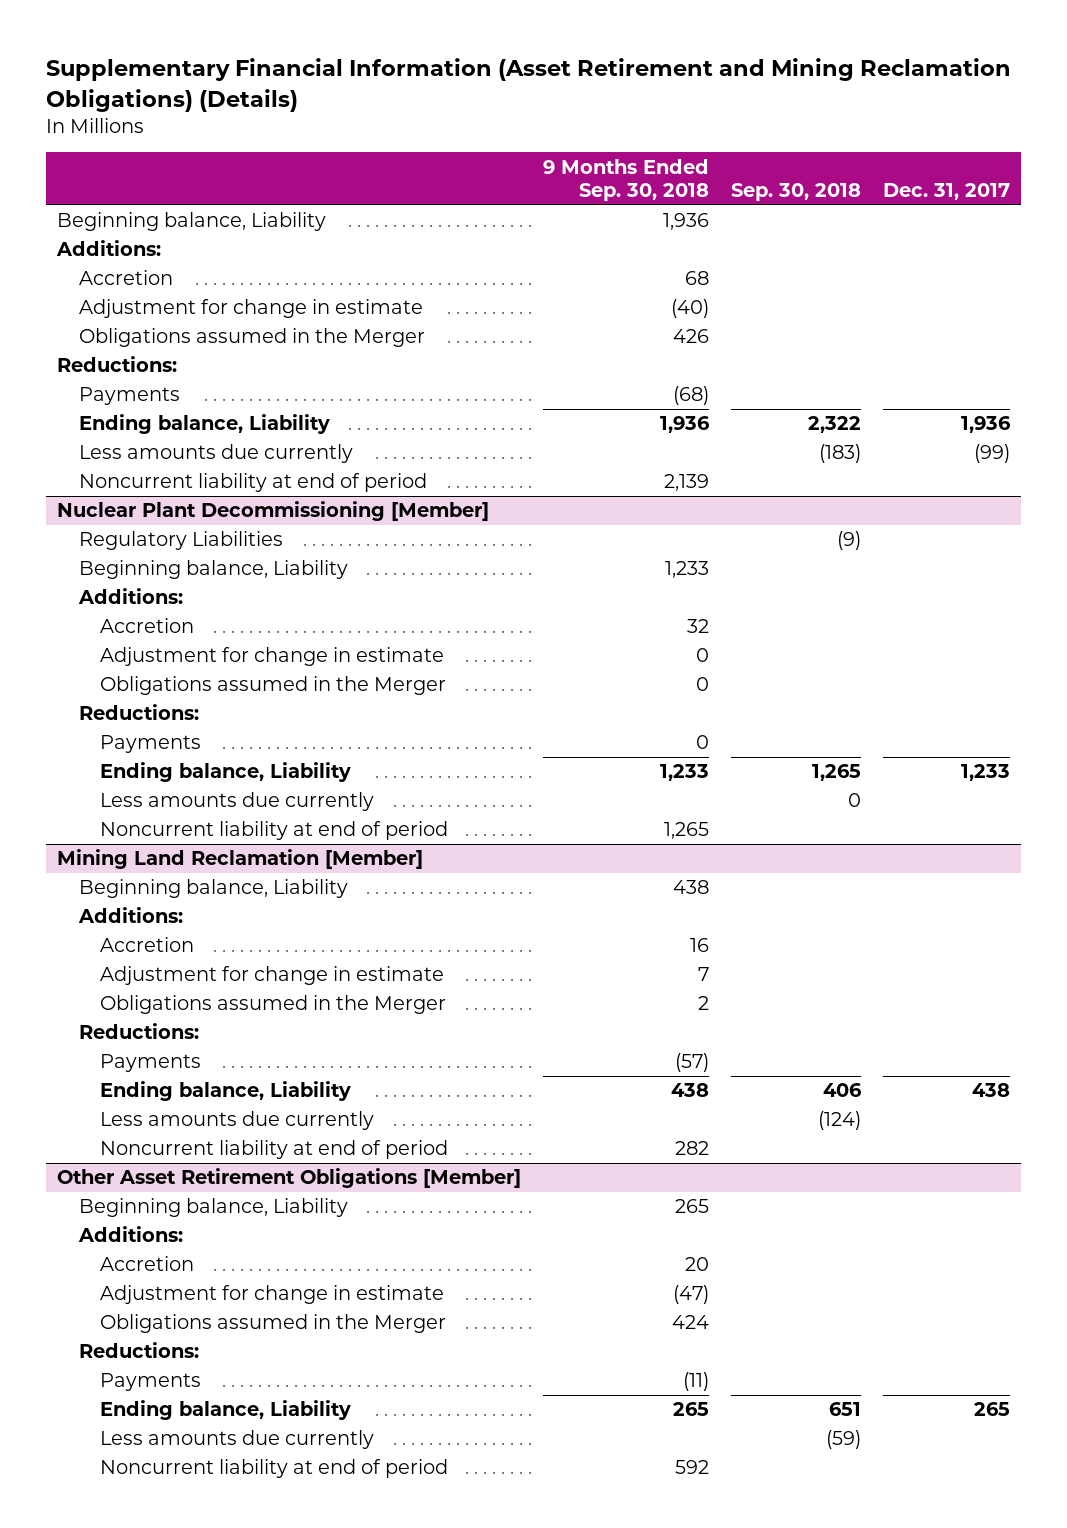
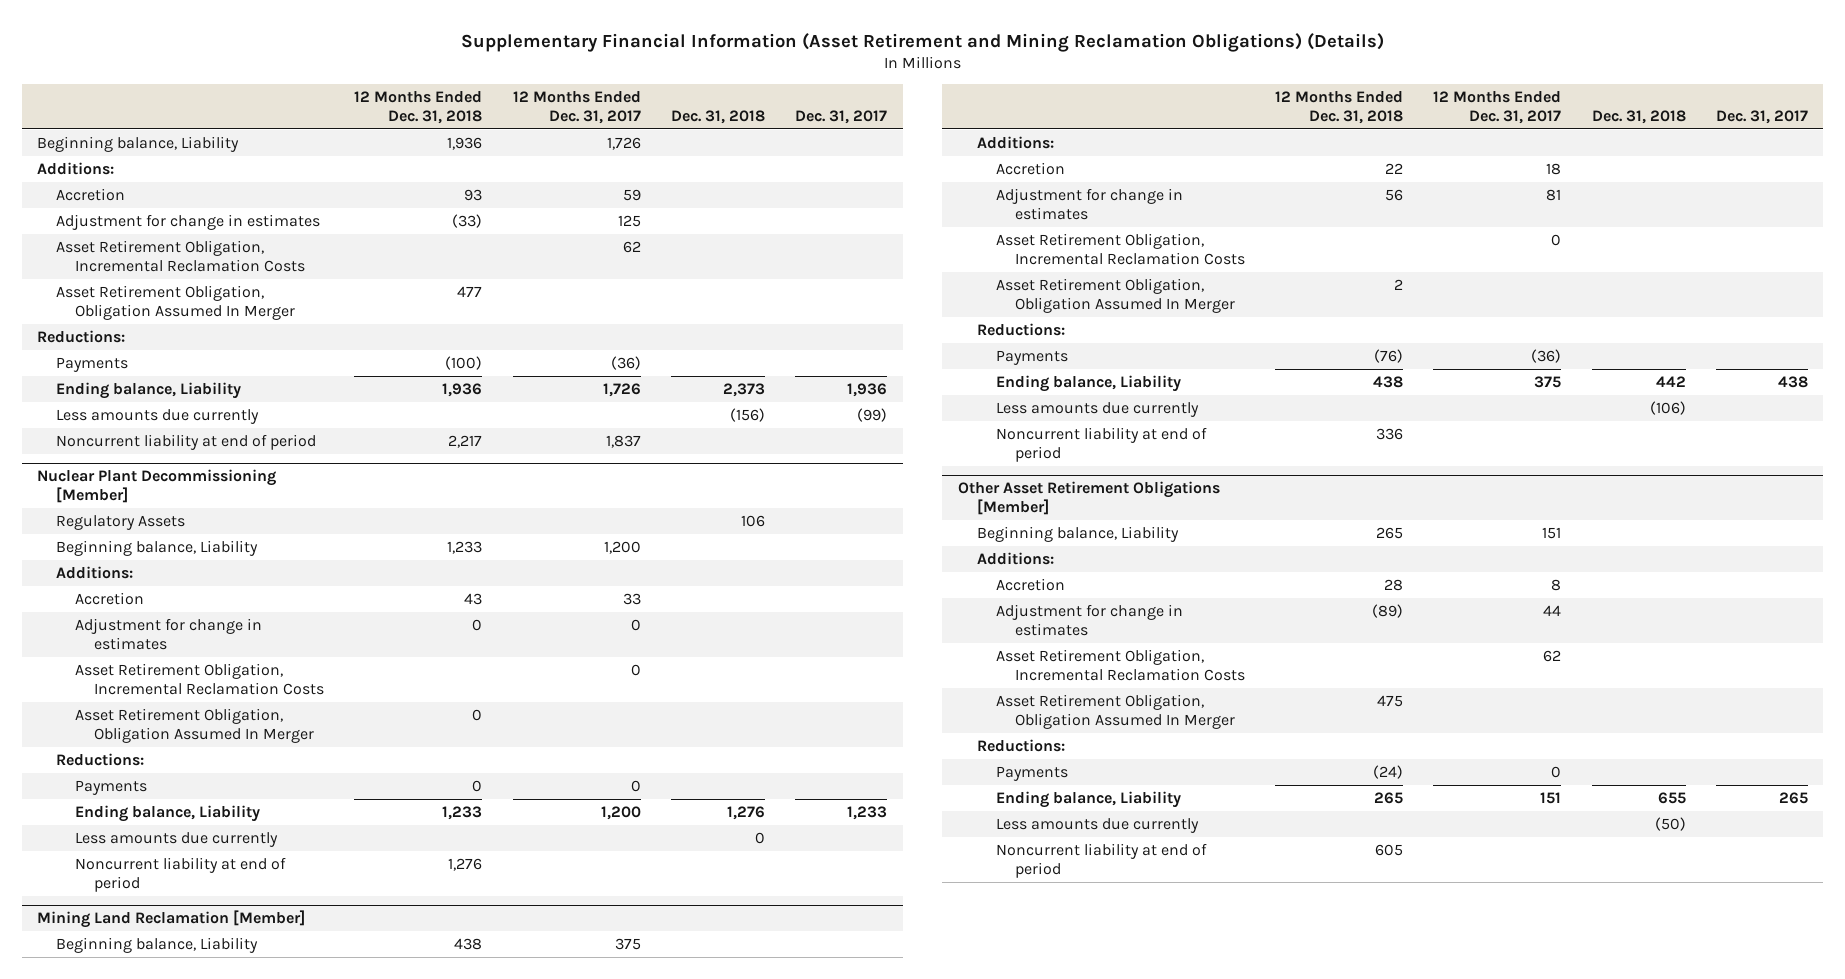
- | 9 Months Ended Sep. 30, 2018 | Sep. 30, 2018 | Dec. 31, 2017
+ | 12 Months Ended Dec. 31, 2018 | 12 Months Ended Dec. 31, 2017 | Dec. 31, 2018 | Dec. 31, 2017
- Adjustment for change in estimate | (40) | |
- Obligations assumed in the Merger | 426 | |
+ Adjustment for change in estimates | (33) | 125 | |
+ Asset Retirement Obligation, Incremental Reclamation Costs | | 62 | |
+ Asset Retirement Obligation, Obligation Assumed In Merger | 477 | | |
@ Nuclear Plant Decommissioning [Member]
- Regulatory Liabilities | | (9) |
+ Regulatory Assets | | | 106 |
- Adjustment for change in estimate | 0 | |
- Obligations assumed in the Merger | 0 | |
+ Adjustment for change in estimates | 0 | 0 | |
+ Asset Retirement Obligation, Incremental Reclamation Costs | | 0 | |
+ Asset Retirement Obligation, Obligation Assumed In Merger | 0 | | |
@ Mining Land Reclamation [Member]
- Adjustment for change in estimate | 7 | |
- Obligations assumed in the Merger | 2 | |
+ Adjustment for change in estimates | 56 | 81 | |
+ Asset Retirement Obligation, Incremental Reclamation Costs | | 0 | |
+ Asset Retirement Obligation, Obligation Assumed In Merger | 2 | | |
@ Other Asset Retirement Obligations [Member]
- Adjustment for change in estimate | (47) | |
- Obligations assumed in the Merger | 424 | |
+ Adjustment for change in estimates | (89) | 44 | |
+ Asset Retirement Obligation, Incremental Reclamation Costs | | 62 | |
+ Asset Retirement Obligation, Obligation Assumed In Merger | 475 | | |

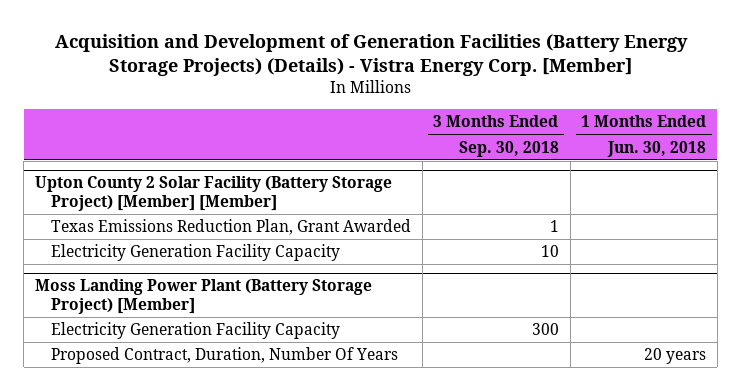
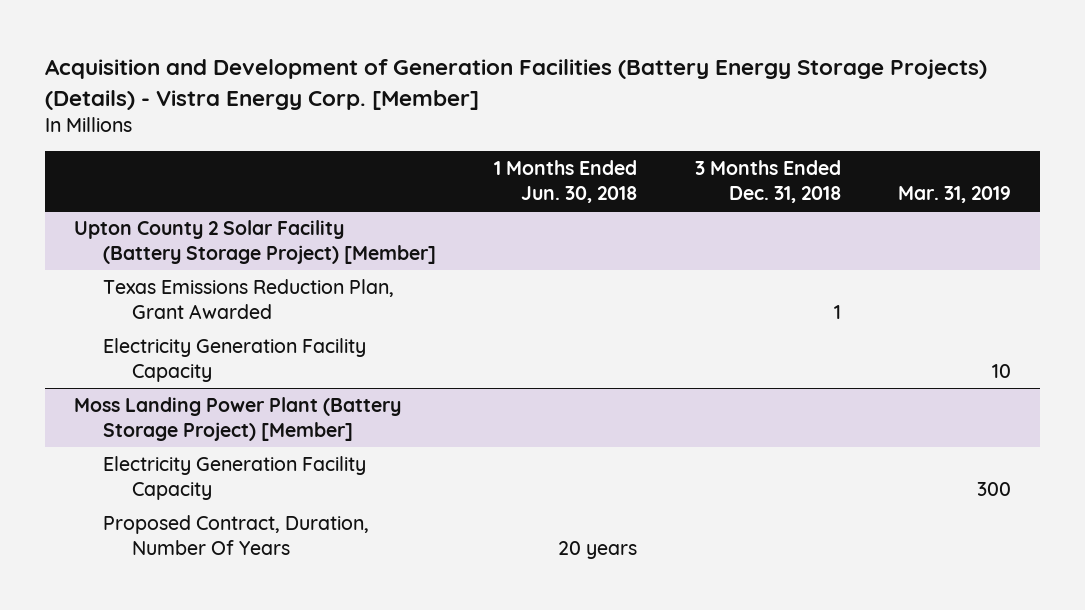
- | 3 Months Ended Sep. 30, 2018 | 1 Months Ended Jun. 30, 2018
+ | 1 Months Ended Jun. 30, 2018 | 3 Months Ended Dec. 31, 2018 | Mar. 31, 2019
- Upton County 2 Solar Facility (Battery Storage Project) [Member] [Member]
+ Upton County 2 Solar Facility (Battery Storage Project) [Member]

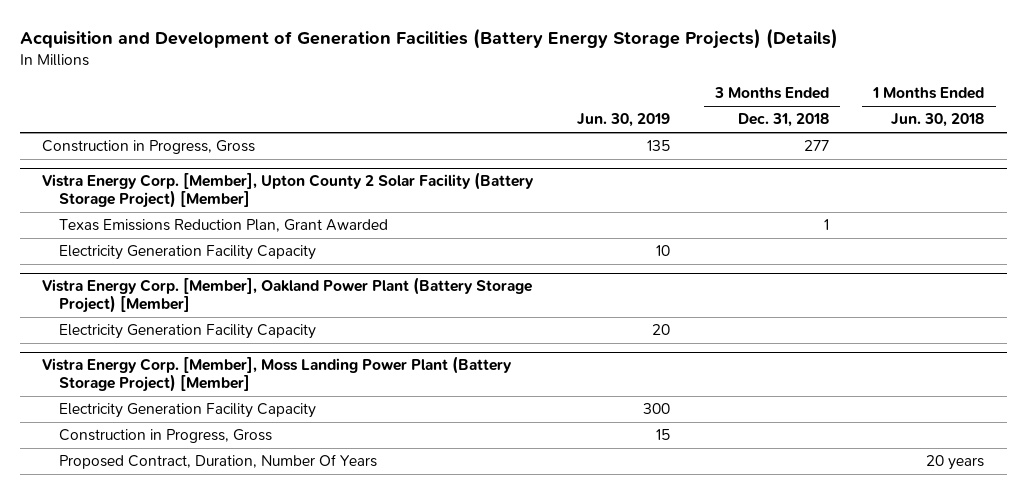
- Acquisition and Development of Generation Facilities (Battery Energy Storage Projects) (Details) - Vistra Energy Corp. [Member]
+ Acquisition and Development of Generation Facilities (Battery Energy Storage Projects) (Details)
- | 1 Months Ended Jun. 30, 2018 | 3 Months Ended Dec. 31, 2018 | Mar. 31, 2019
+ | Jun. 30, 2019 | 3 Months Ended Dec. 31, 2018 | 1 Months Ended Jun. 30, 2018
- Upton County 2 Solar Facility (Battery Storage Project) [Member]
+ Construction in Progress, Gross | 135 | 277 |
+ Vistra Energy Corp. [Member], Upton County 2 Solar Facility (Battery Storage Project) [Member]
- Moss Landing Power Plant (Battery Storage Project) [Member]
+ Vistra Energy Corp. [Member], Oakland Power Plant (Battery Storage Project) [Member]
+ Electricity Generation Facility Capacity | 20 | |
+ Vistra Energy Corp. [Member], Moss Landing Power Plant (Battery Storage Project) [Member]
+ Construction in Progress, Gross | 15 | |

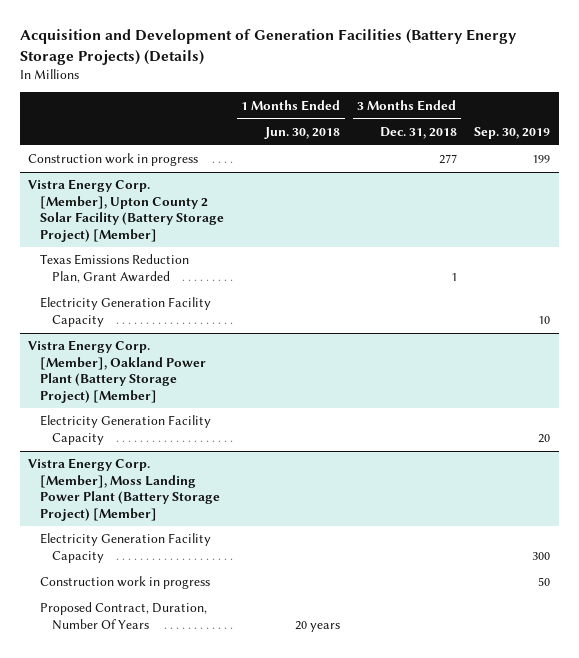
- | Jun. 30, 2019 | 3 Months Ended Dec. 31, 2018 | 1 Months Ended Jun. 30, 2018
+ | 1 Months Ended Jun. 30, 2018 | 3 Months Ended Dec. 31, 2018 | Sep. 30, 2019
- Construction in Progress, Gross | 135 | 277 |
+ Construction work in progress | | 277 | 199
@ Vistra Energy Corp. [Member], Moss Landing Power Plant (Battery Storage Project) [Member]
- Construction in Progress, Gross | 15 | |
+ Construction work in progress | | | 50

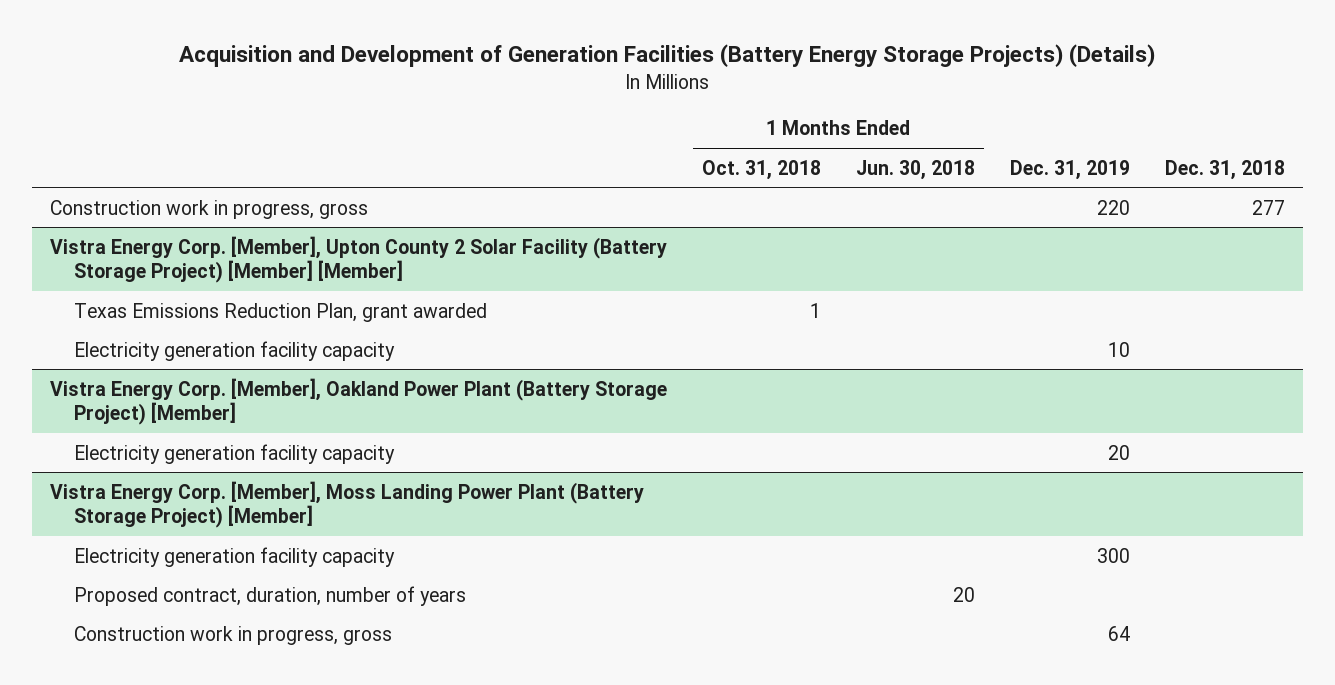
- | 1 Months Ended Jun. 30, 2018 | 3 Months Ended Dec. 31, 2018 | Sep. 30, 2019
+ | 1 Months Ended Oct. 31, 2018 | 1 Months Ended Jun. 30, 2018 | Dec. 31, 2019 | Dec. 31, 2018
- Construction work in progress | | 277 | 199
- Vistra Energy Corp. [Member], Upton County 2 Solar Facility (Battery Storage Project) [Member]
- Texas Emissions Reduction Plan, Grant Awarded | | 1 |
- Electricity Generation Facility Capacity | | | 10
+ Construction work in progress, gross | | | 220 | 277
+ Vistra Energy Corp. [Member], Upton County 2 Solar Facility (Battery Storage Project) [Member] [Member]
+ Texas Emissions Reduction Plan, grant awarded | 1 | | |
+ Electricity generation facility capacity | | | 10 |
@ Vistra Energy Corp. [Member], Oakland Power Plant (Battery Storage Project) [Member]
- Electricity Generation Facility Capacity | | | 20
+ Electricity generation facility capacity | | | 20 |
@ Vistra Energy Corp. [Member], Moss Landing Power Plant (Battery Storage Project) [Member]
- Electricity Generation Facility Capacity | | | 300
- Construction work in progress | | | 50
- Proposed Contract, Duration, Number Of Years | 20 years | |
+ Electricity generation facility capacity | | | 300 |
+ Proposed contract, duration, number of years | | 20 | |
+ Construction work in progress, gross | | | 64 |

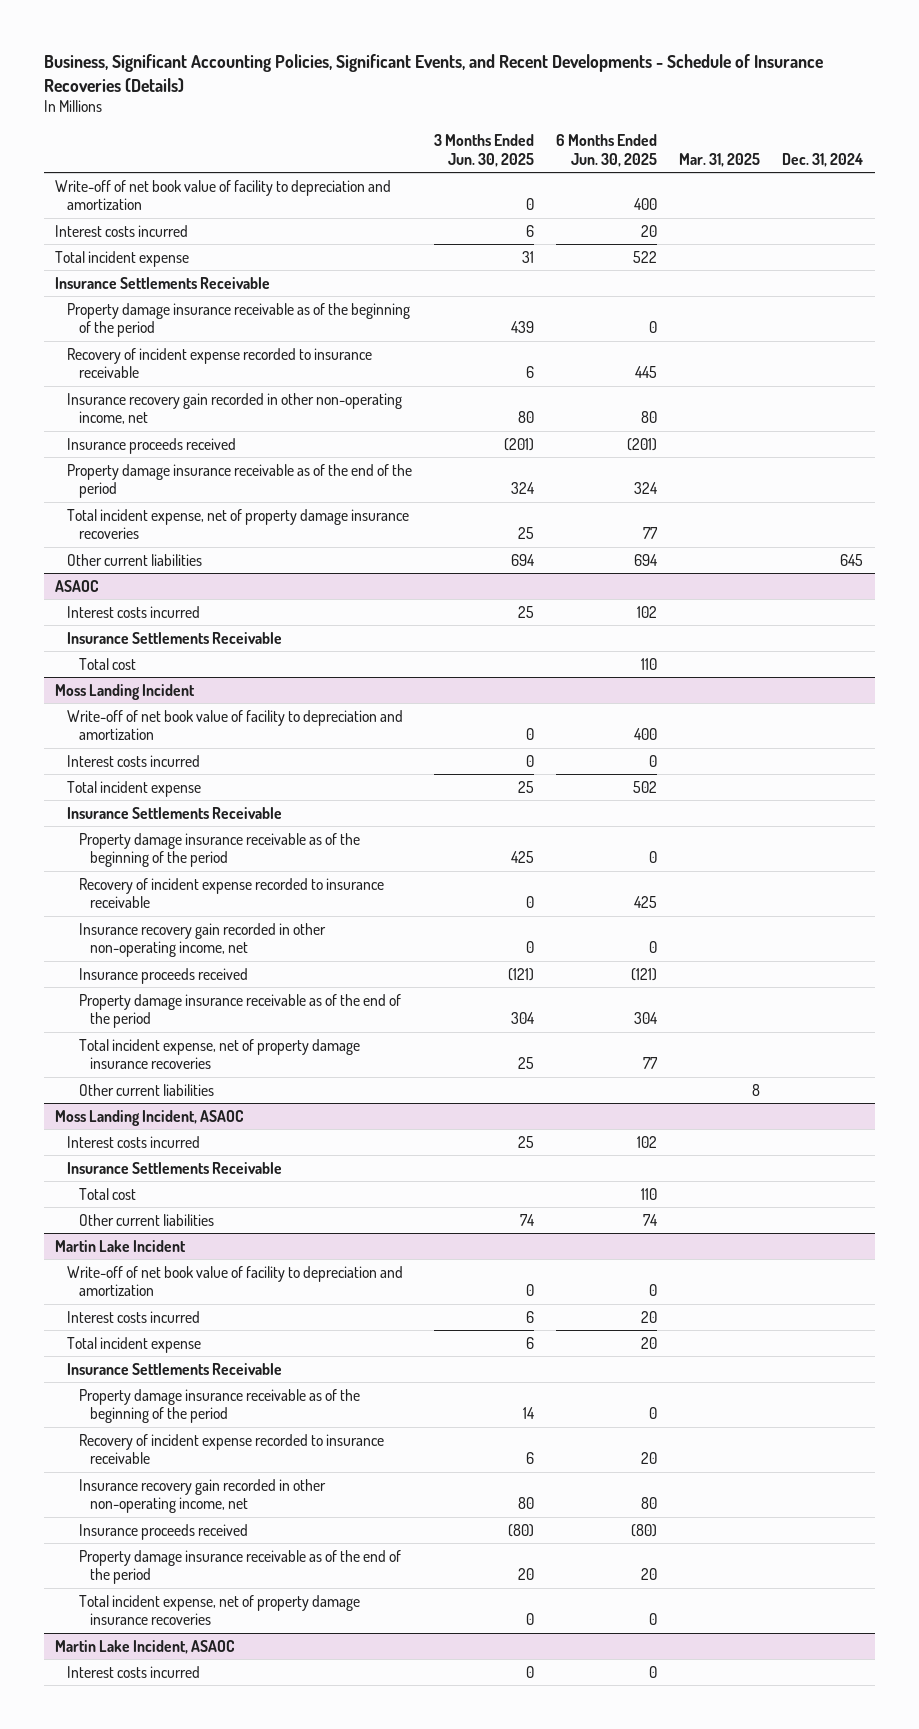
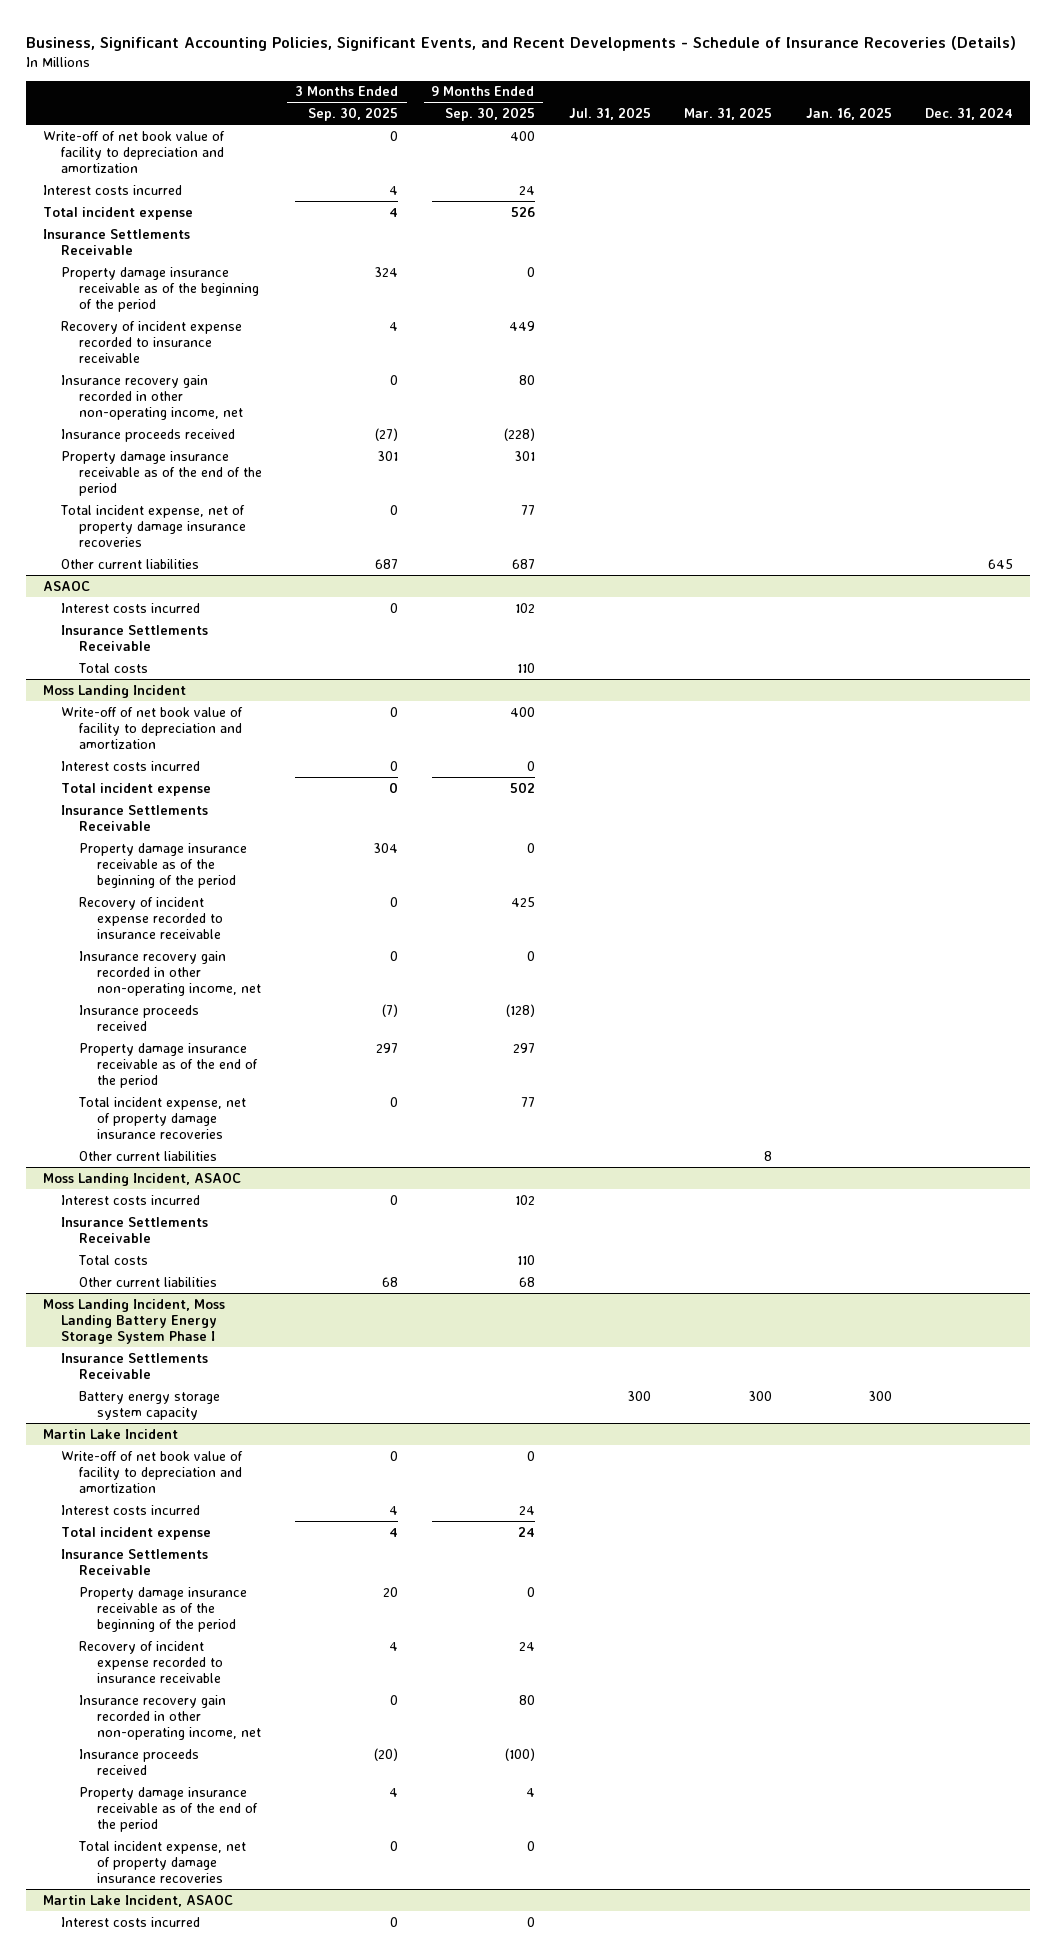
- | 3 Months Ended Jun. 30, 2025 | 6 Months Ended Jun. 30, 2025 | Mar. 31, 2025 | Dec. 31, 2024
+ | 3 Months Ended Sep. 30, 2025 | 9 Months Ended Sep. 30, 2025 | Jul. 31, 2025 | Mar. 31, 2025 | Jan. 16, 2025 | Dec. 31, 2024
@ ASAOC
- Total cost | | 110 | |
+ Total costs | | 110 | | | |
@ Moss Landing Incident, ASAOC
- Total cost | | 110 | |
+ Total costs | | 110 | | | |
+ Moss Landing Incident, Moss Landing Battery Energy Storage System Phase I
+ Insurance Settlements Receivable
+ Battery energy storage system capacity | | | 300 | 300 | 300 |

